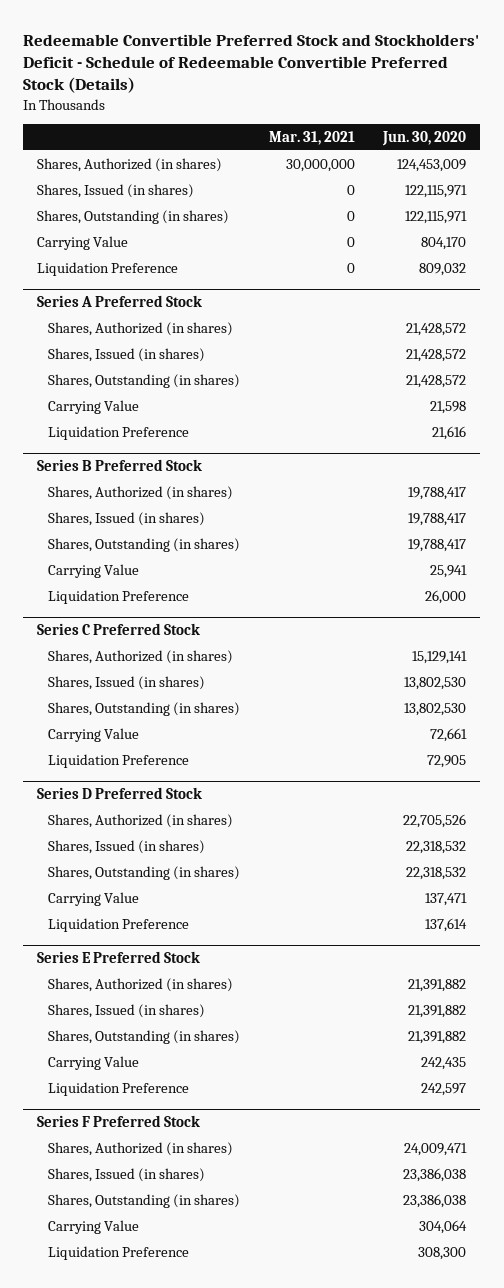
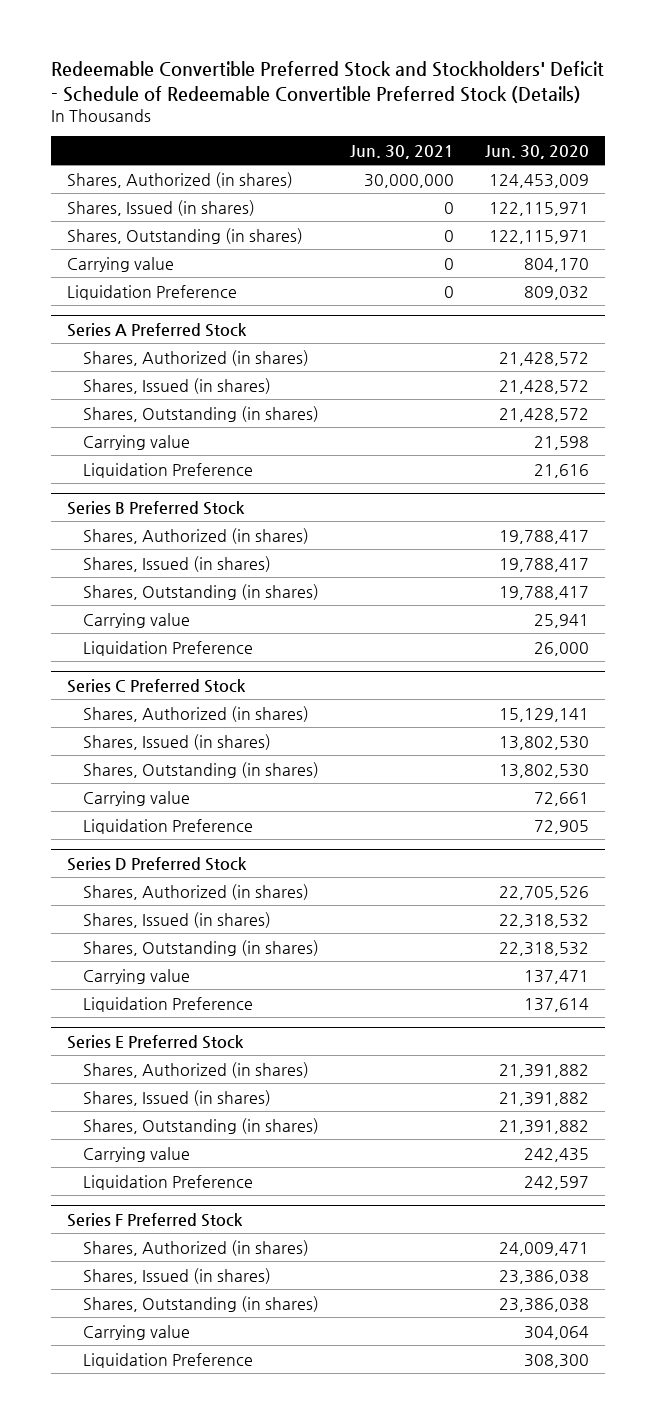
- | Mar. 31, 2021 | Jun. 30, 2020
+ | Jun. 30, 2021 | Jun. 30, 2020
- Carrying Value | 0 | 804,170
+ Carrying value | 0 | 804,170
@ Series A Preferred Stock
- Carrying Value | | 21,598
+ Carrying value | | 21,598
@ Series B Preferred Stock
- Carrying Value | | 25,941
+ Carrying value | | 25,941
@ Series C Preferred Stock
- Carrying Value | | 72,661
+ Carrying value | | 72,661
@ Series D Preferred Stock
- Carrying Value | | 137,471
+ Carrying value | | 137,471
@ Series E Preferred Stock
- Carrying Value | | 242,435
+ Carrying value | | 242,435
@ Series F Preferred Stock
- Carrying Value | | 304,064
+ Carrying value | | 304,064

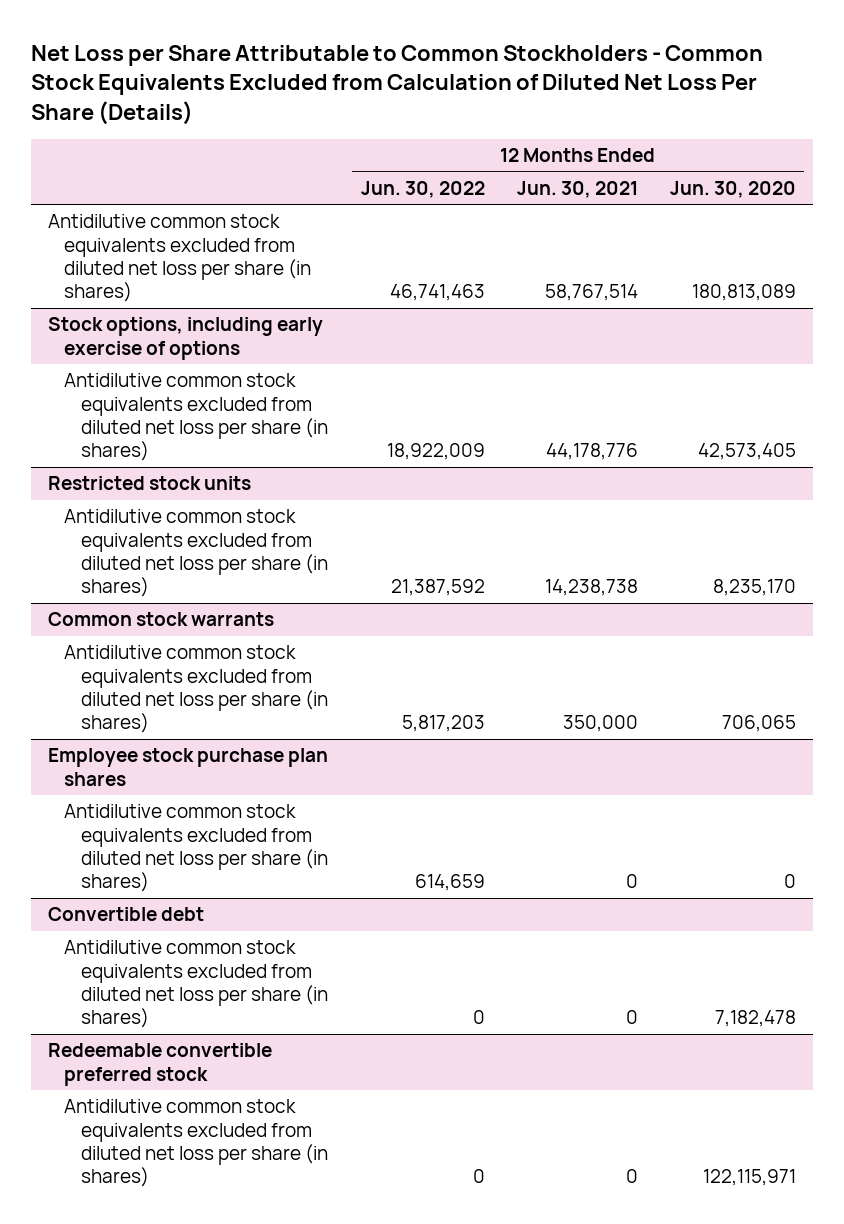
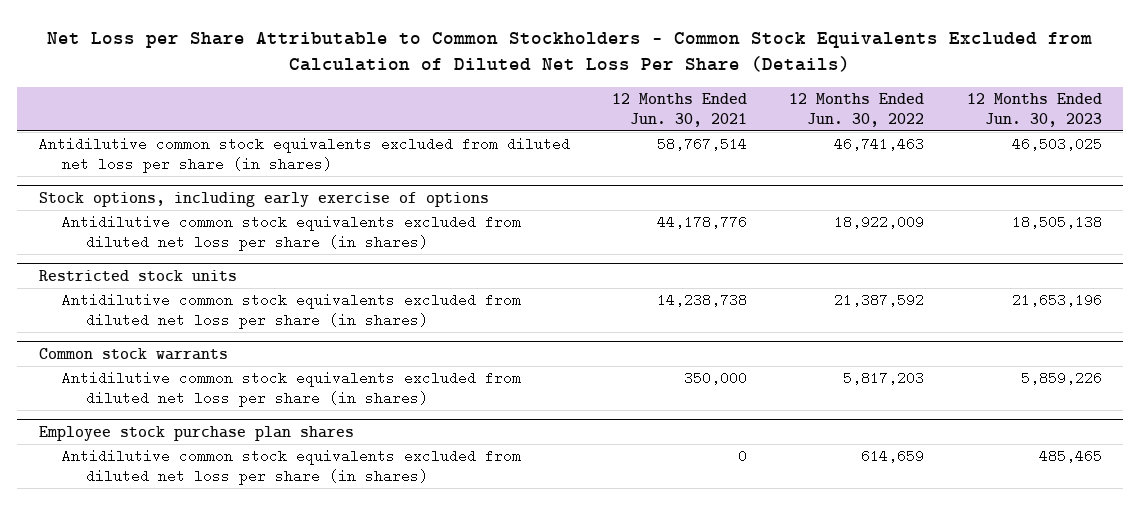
- | 12 Months Ended Jun. 30, 2022 | 12 Months Ended Jun. 30, 2021 | 12 Months Ended Jun. 30, 2020
+ | 12 Months Ended Jun. 30, 2021 | 12 Months Ended Jun. 30, 2022 | 12 Months Ended Jun. 30, 2023
- Convertible debt
- Antidilutive common stock equivalents excluded from diluted net loss per share (in shares) | 0 | 0 | 7,182,478
- Redeemable convertible preferred stock
- Antidilutive common stock equivalents excluded from diluted net loss per share (in shares) | 0 | 0 | 122,115,971

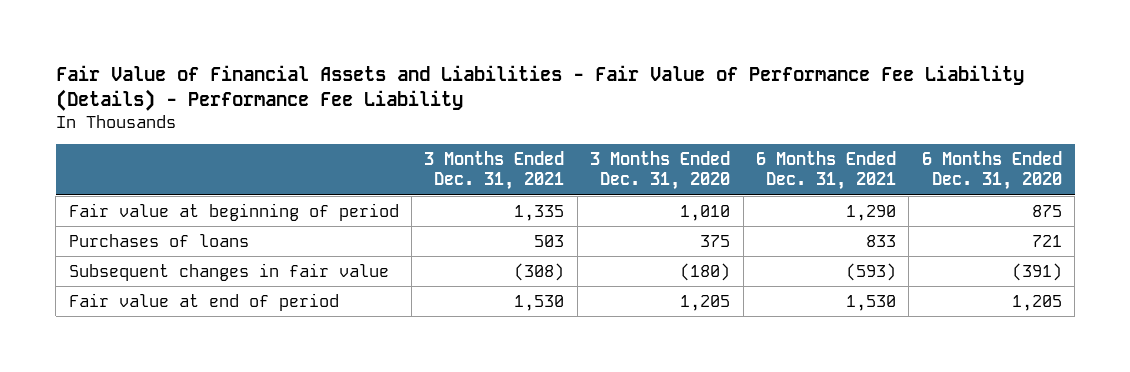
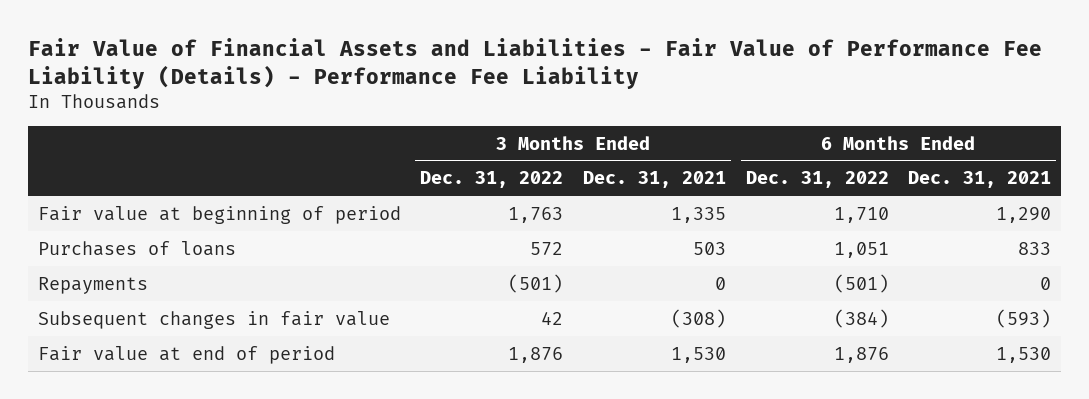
- | 3 Months Ended Dec. 31, 2021 | 3 Months Ended Dec. 31, 2020 | 6 Months Ended Dec. 31, 2021 | 6 Months Ended Dec. 31, 2020
+ | 3 Months Ended Dec. 31, 2022 | 3 Months Ended Dec. 31, 2021 | 6 Months Ended Dec. 31, 2022 | 6 Months Ended Dec. 31, 2021
+ Repayments | (501) | 0 | (501) | 0

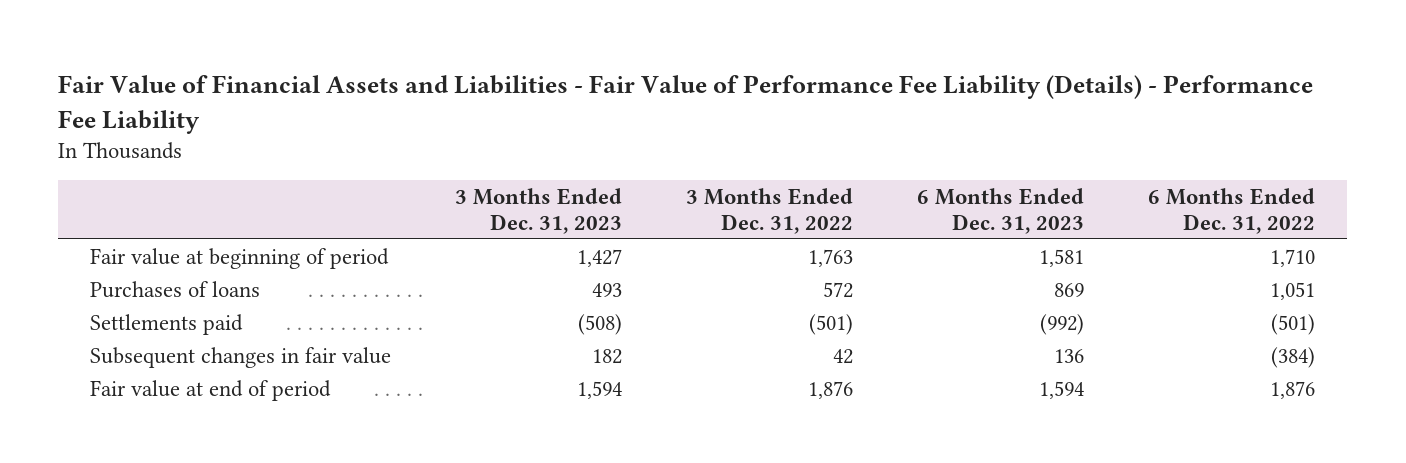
- | 3 Months Ended Dec. 31, 2022 | 3 Months Ended Dec. 31, 2021 | 6 Months Ended Dec. 31, 2022 | 6 Months Ended Dec. 31, 2021
+ | 3 Months Ended Dec. 31, 2023 | 3 Months Ended Dec. 31, 2022 | 6 Months Ended Dec. 31, 2023 | 6 Months Ended Dec. 31, 2022
- Repayments | (501) | 0 | (501) | 0
+ Settlements paid | (508) | (501) | (992) | (501)

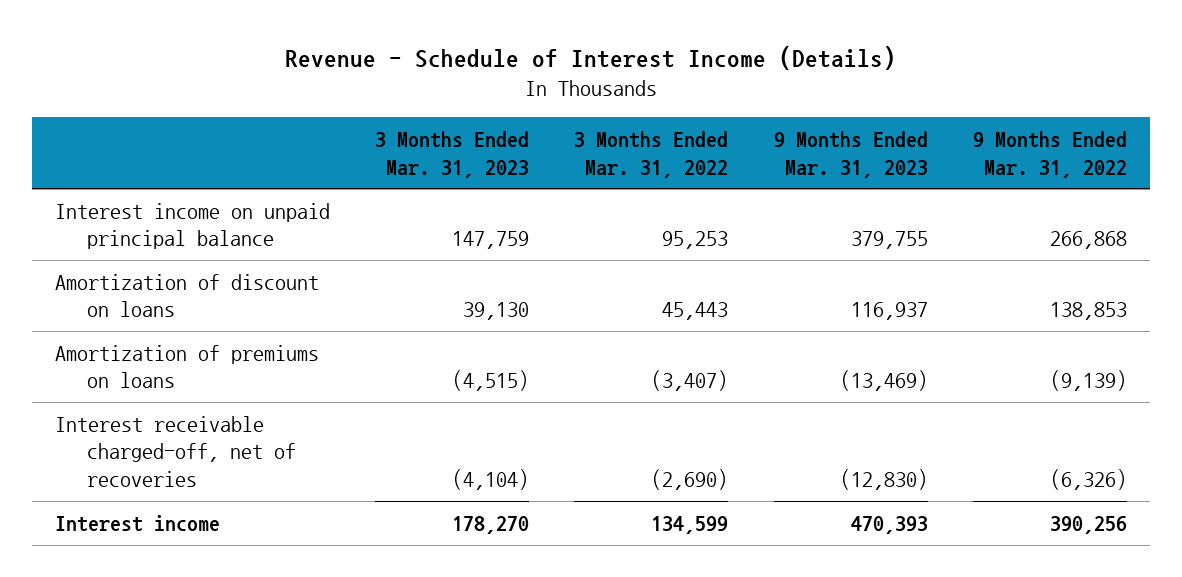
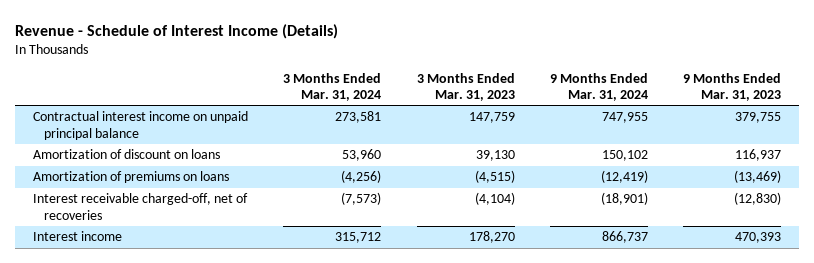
- | 3 Months Ended Mar. 31, 2023 | 3 Months Ended Mar. 31, 2022 | 9 Months Ended Mar. 31, 2023 | 9 Months Ended Mar. 31, 2022
+ | 3 Months Ended Mar. 31, 2024 | 3 Months Ended Mar. 31, 2023 | 9 Months Ended Mar. 31, 2024 | 9 Months Ended Mar. 31, 2023
- Interest income on unpaid principal balance | 147,759 | 95,253 | 379,755 | 266,868
+ Contractual interest income on unpaid principal balance | 273,581 | 147,759 | 747,955 | 379,755

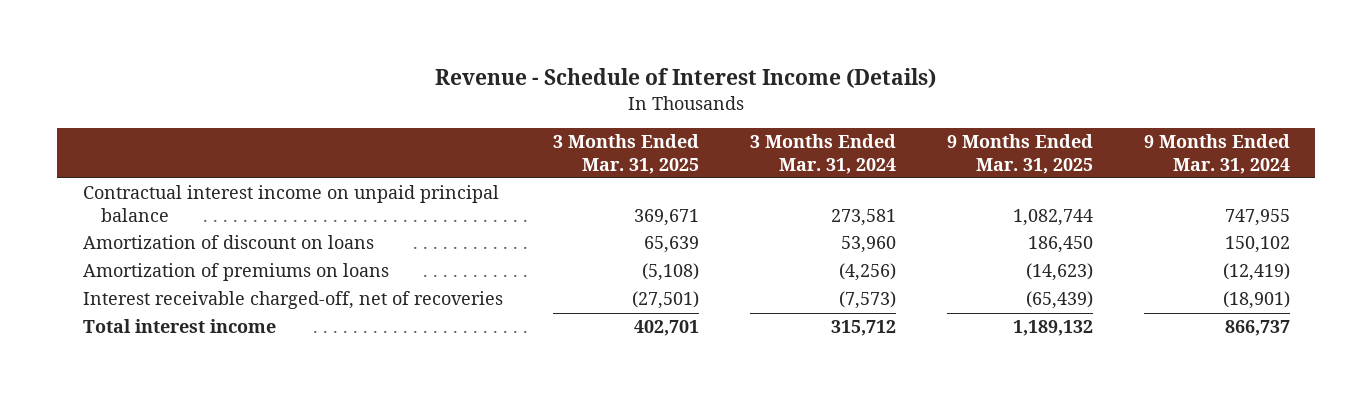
- | 3 Months Ended Mar. 31, 2024 | 3 Months Ended Mar. 31, 2023 | 9 Months Ended Mar. 31, 2024 | 9 Months Ended Mar. 31, 2023
+ | 3 Months Ended Mar. 31, 2025 | 3 Months Ended Mar. 31, 2024 | 9 Months Ended Mar. 31, 2025 | 9 Months Ended Mar. 31, 2024
- Interest income | 315,712 | 178,270 | 866,737 | 470,393
+ Total interest income | 402,701 | 315,712 | 1,189,132 | 866,737

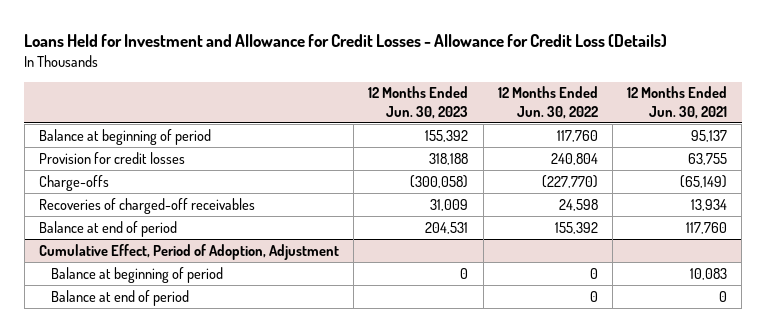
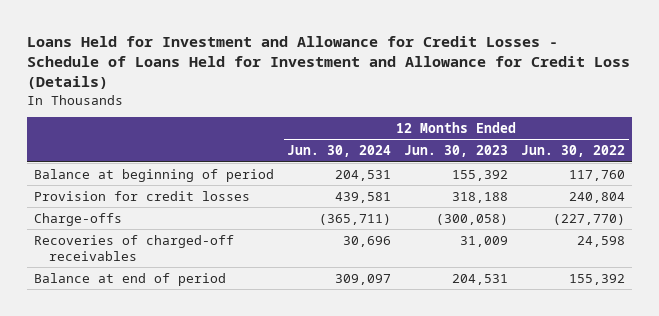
- Loans Held for Investment and Allowance for Credit Losses - Allowance for Credit Loss (Details)
+ Loans Held for Investment and Allowance for Credit Losses - Schedule of Loans Held for Investment and Allowance for Credit Loss (Details)
- | 12 Months Ended Jun. 30, 2023 | 12 Months Ended Jun. 30, 2022 | 12 Months Ended Jun. 30, 2021
+ | 12 Months Ended Jun. 30, 2024 | 12 Months Ended Jun. 30, 2023 | 12 Months Ended Jun. 30, 2022
- Cumulative Effect, Period of Adoption, Adjustment
- Balance at beginning of period | 0 | 0 | 10,083
- Balance at end of period | | 0 | 0

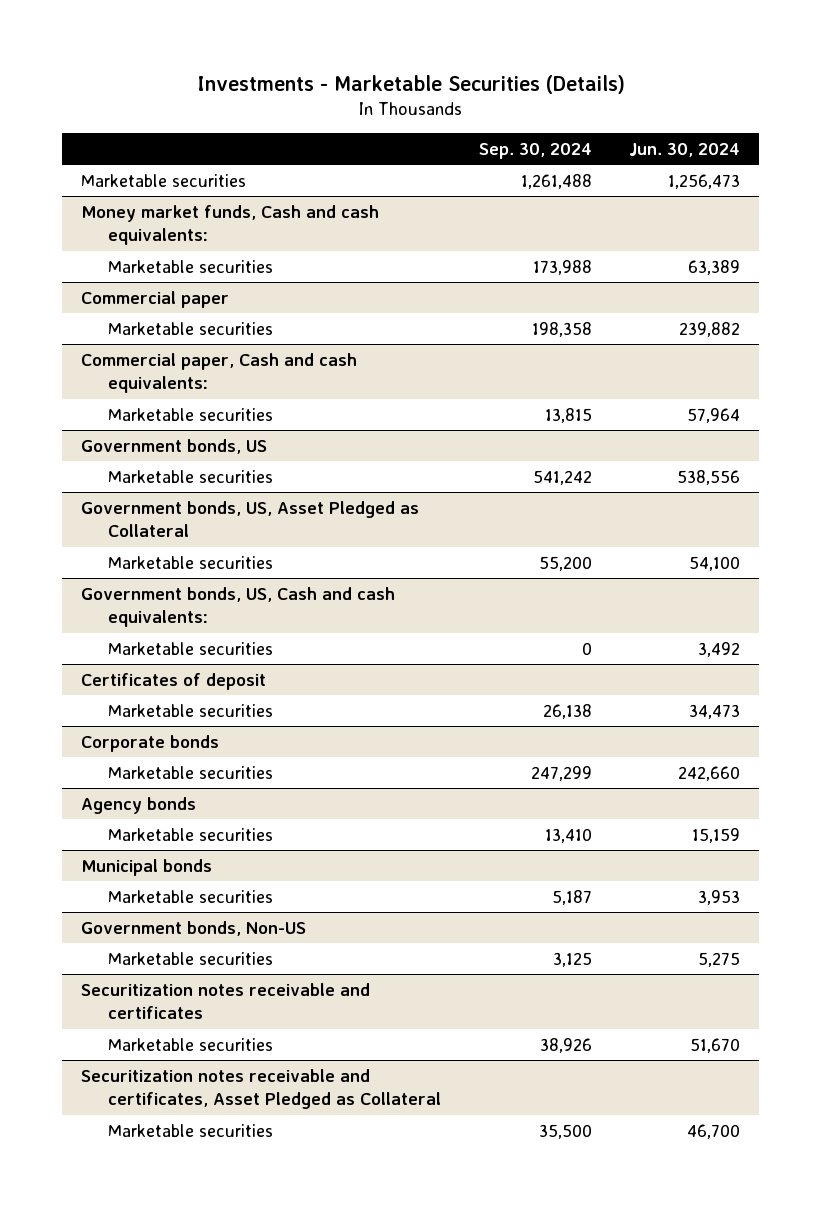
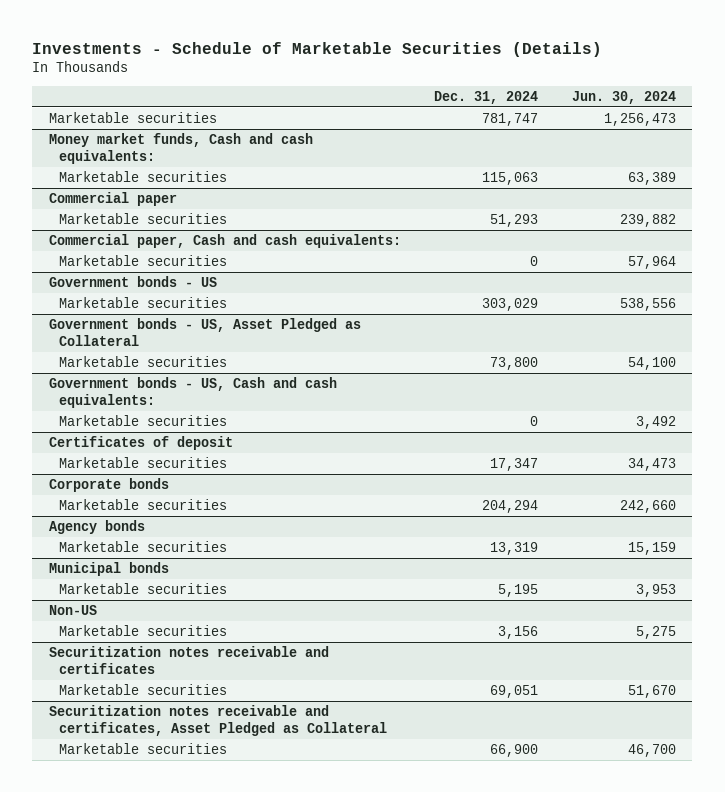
- Investments - Marketable Securities (Details)
+ Investments - Schedule of Marketable Securities (Details)
- | Sep. 30, 2024 | Jun. 30, 2024
+ | Dec. 31, 2024 | Jun. 30, 2024
- Government bonds, US
+ Government bonds - US
- Government bonds, US, Asset Pledged as Collateral
+ Government bonds - US, Asset Pledged as Collateral
- Government bonds, US, Cash and cash equivalents:
+ Government bonds - US, Cash and cash equivalents:
- Government bonds, Non-US
+ Non-US

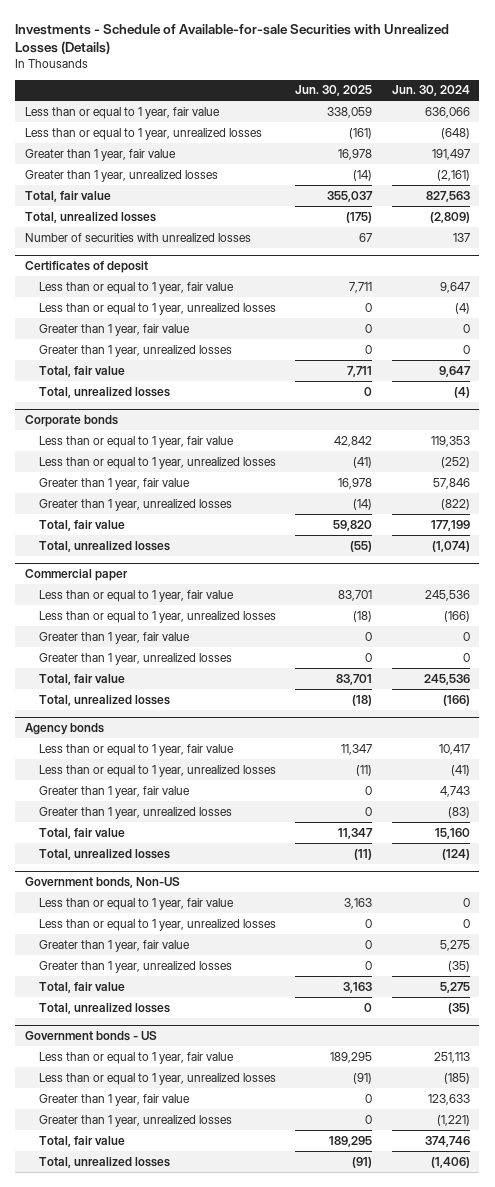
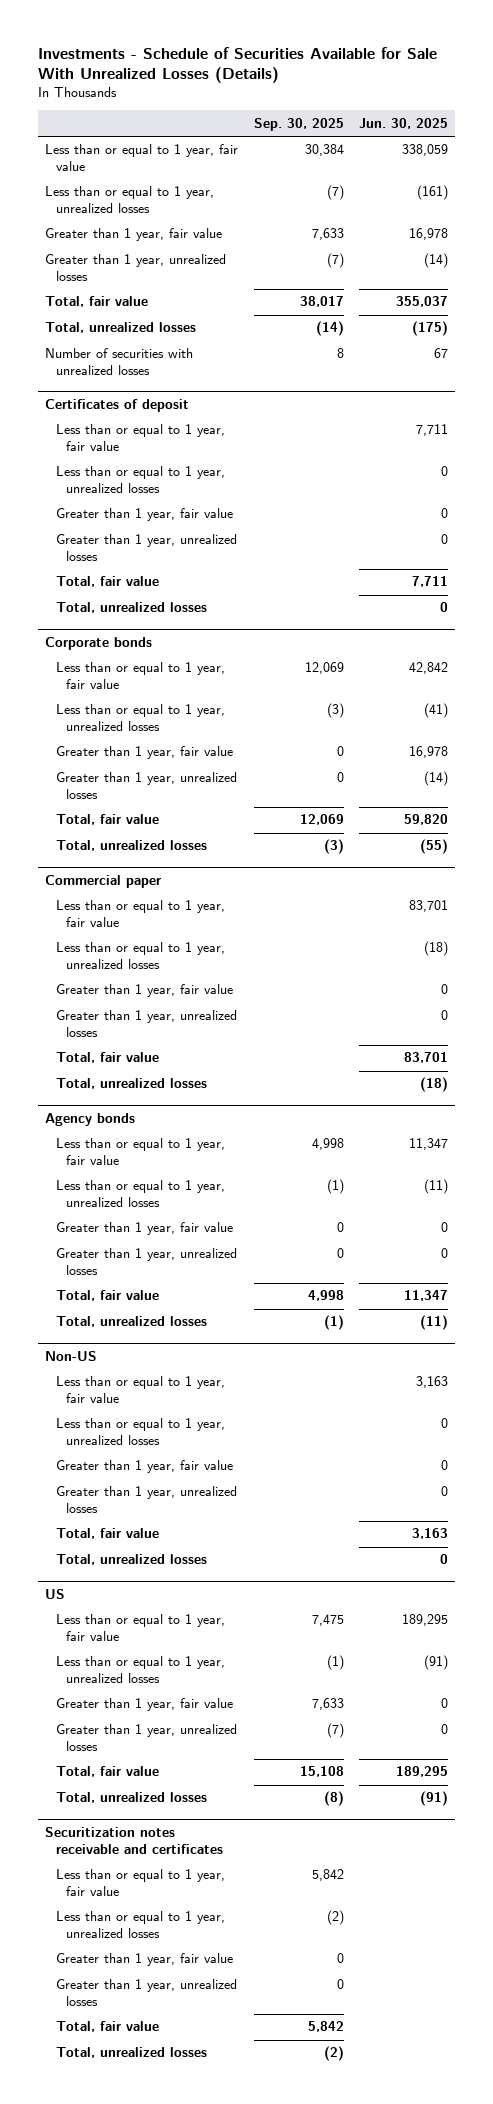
- Investments - Schedule of Available-for-sale Securities with Unrealized Losses (Details)
+ Investments - Schedule of Securities Available for Sale With Unrealized Losses (Details)
- | Jun. 30, 2025 | Jun. 30, 2024
+ | Sep. 30, 2025 | Jun. 30, 2025
- Government bonds, Non-US
+ Non-US
- Government bonds - US
+ US
+ Securitization notes receivable and certificates
+ Less than or equal to 1 year, fair value | 5,842 |
+ Less than or equal to 1 year, unrealized losses | (2) |
+ Greater than 1 year, fair value | 0 |
+ Greater than 1 year, unrealized losses | 0 |
+ Total, fair value | 5,842 |
+ Total, unrealized losses | (2) |

